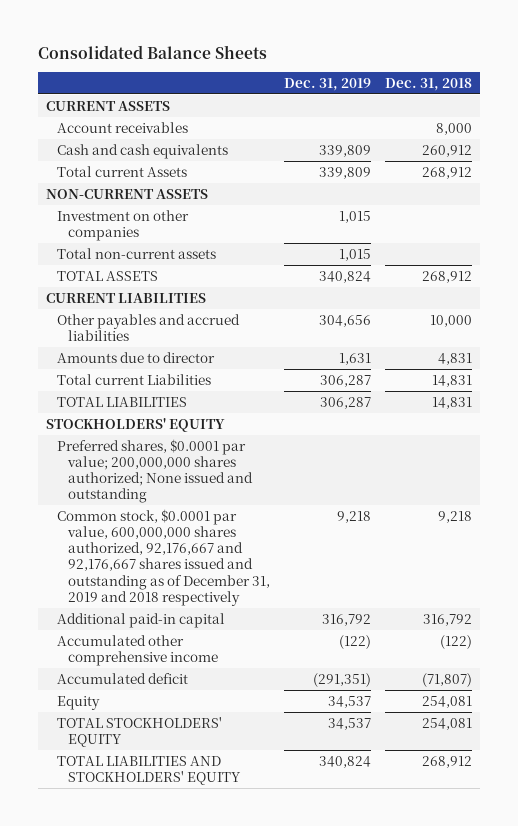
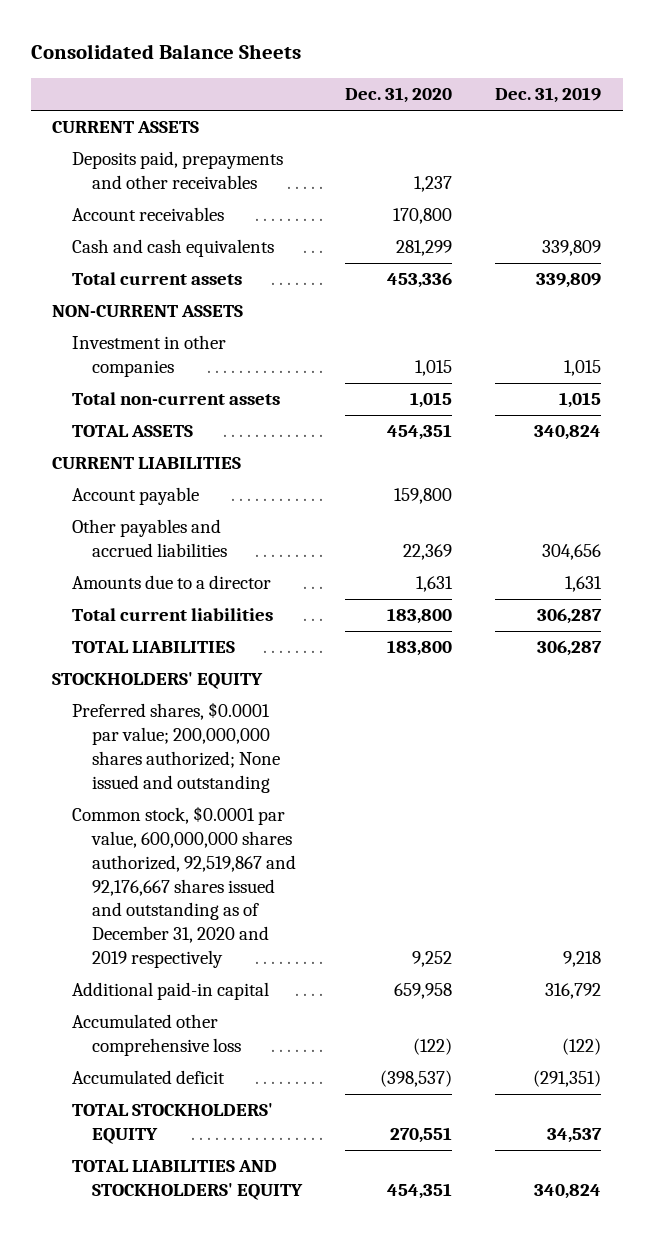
- | Dec. 31, 2019 | Dec. 31, 2018
+ | Dec. 31, 2020 | Dec. 31, 2019
+ Deposits paid, prepayments and other receivables | 1,237 |
- Total current Assets | 339,809 | 268,912
+ Total current assets | 453,336 | 339,809
- Investment on other companies | 1,015 |
+ Investment in other companies | 1,015 | 1,015
+ Account payable | 159,800 |
- Amounts due to director | 1,631 | 4,831
- Total current Liabilities | 306,287 | 14,831
+ Amounts due to a director | 1,631 | 1,631
+ Total current liabilities | 183,800 | 306,287
- Common stock, $0.0001 par value, 600,000,000 shares authorized, 92,176,667 and 92,176,667 shares issued and outstanding as of December 31, 2019 and 2018 respectively | 9,218 | 9,218
+ Common stock, $0.0001 par value, 600,000,000 shares authorized, 92,519,867 and 92,176,667 shares issued and outstanding as of December 31, 2020 and 2019 respectively | 9,252 | 9,218
- Accumulated other comprehensive income | (122) | (122)
+ Accumulated other comprehensive loss | (122) | (122)
- Equity | 34,537 | 254,081

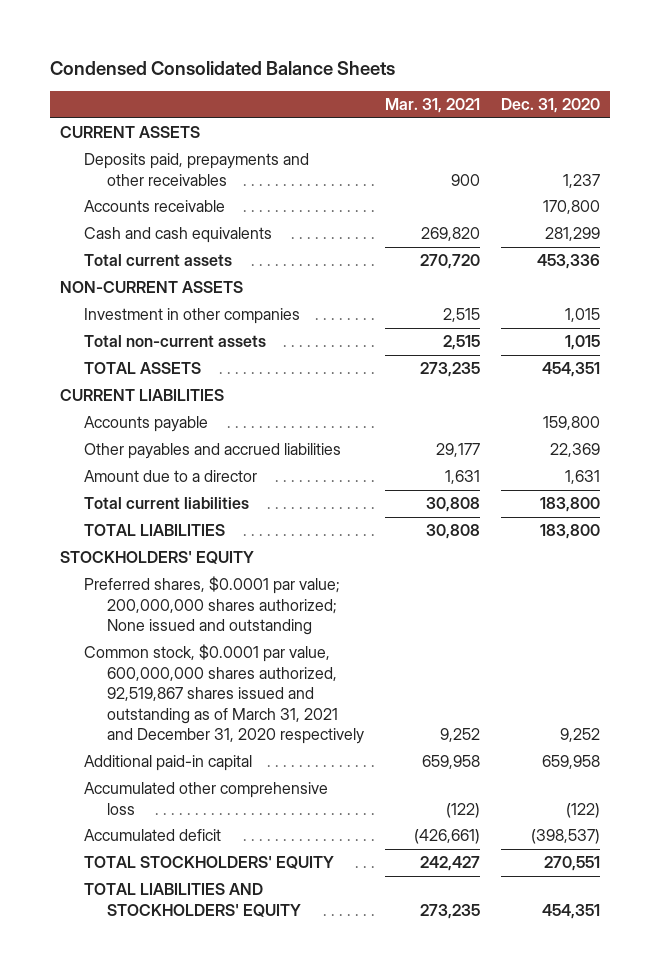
- Consolidated Balance Sheets
+ Condensed Consolidated Balance Sheets
- | Dec. 31, 2020 | Dec. 31, 2019
+ | Mar. 31, 2021 | Dec. 31, 2020
- Account receivables | 170,800 |
+ Accounts receivable | | 170,800
- Account payable | 159,800 |
+ Accounts payable | | 159,800
- Amounts due to a director | 1,631 | 1,631
+ Amount due to a director | 1,631 | 1,631
- Common stock, $0.0001 par value, 600,000,000 shares authorized, 92,519,867 and 92,176,667 shares issued and outstanding as of December 31, 2020 and 2019 respectively | 9,252 | 9,218
+ Common stock, $0.0001 par value, 600,000,000 shares authorized, 92,519,867 shares issued and outstanding as of March 31, 2021 and December 31, 2020 respectively | 9,252 | 9,252

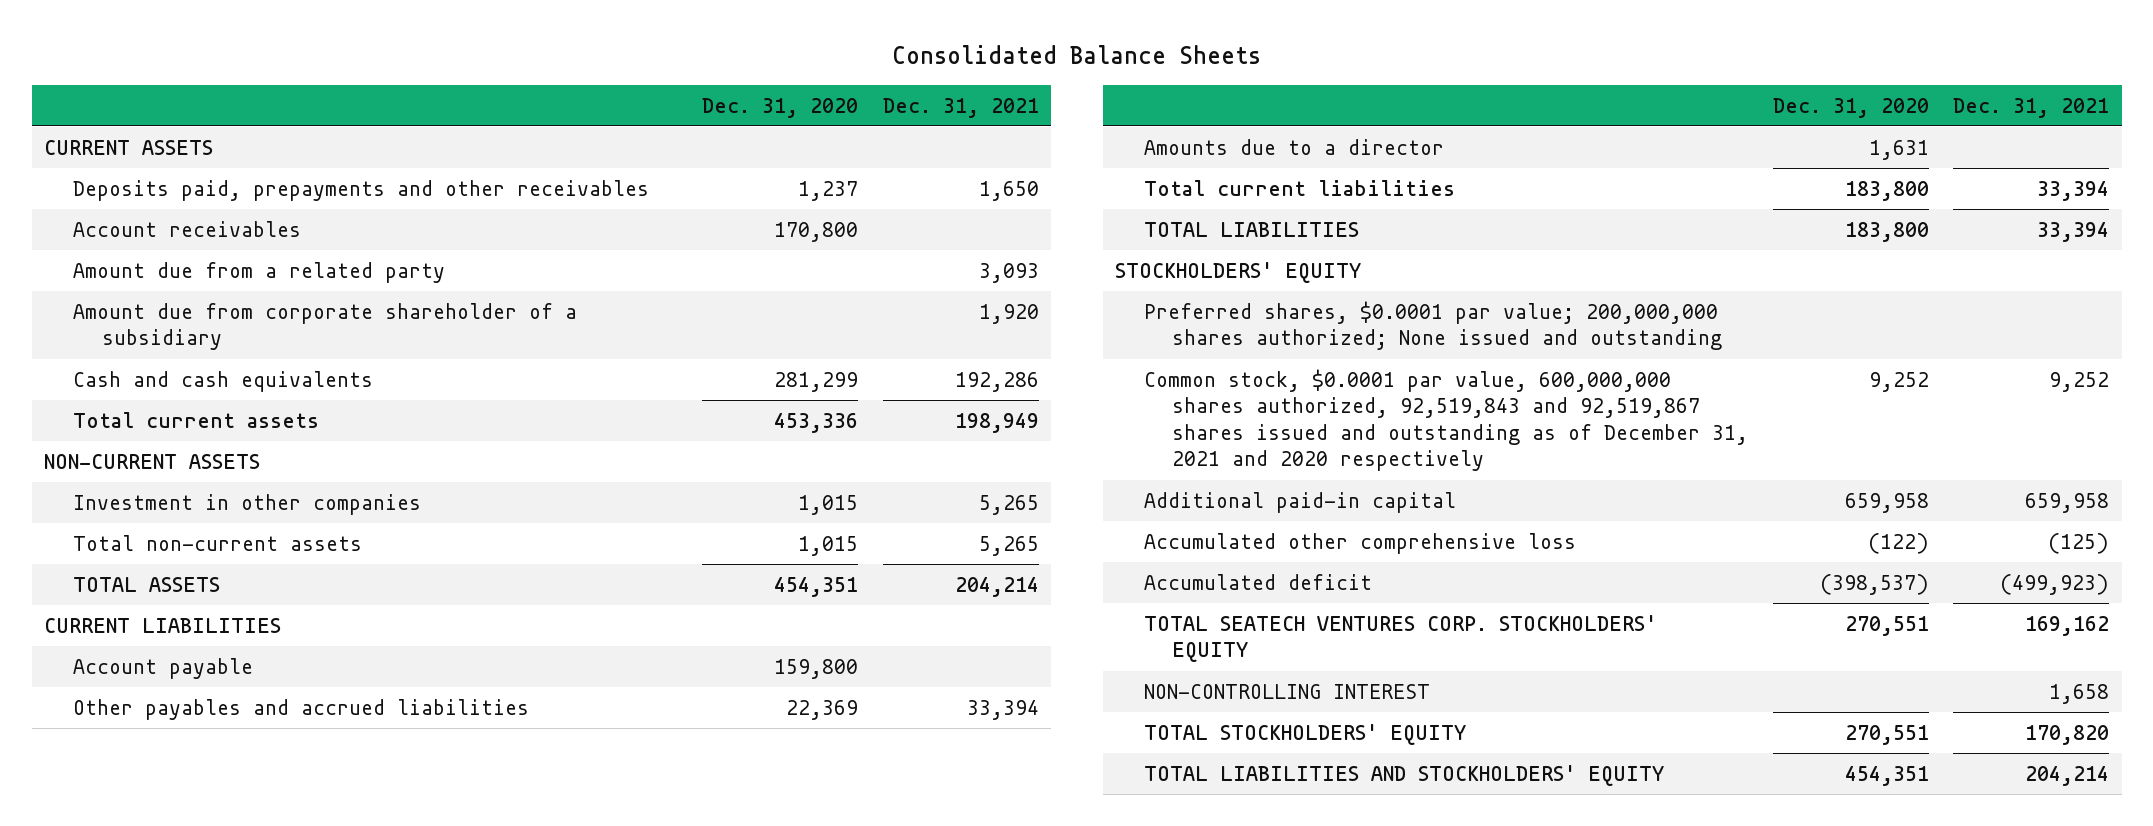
- Condensed Consolidated Balance Sheets
+ Consolidated Balance Sheets
- | Mar. 31, 2021 | Dec. 31, 2020
+ | Dec. 31, 2020 | Dec. 31, 2021
- Accounts receivable | | 170,800
+ Account receivables | 170,800 |
+ Amount due from a related party | | 3,093
+ Amount due from corporate shareholder of a subsidiary | | 1,920
- Accounts payable | | 159,800
+ Account payable | 159,800 |
- Amount due to a director | 1,631 | 1,631
+ Amounts due to a director | 1,631 |
- Common stock, $0.0001 par value, 600,000,000 shares authorized, 92,519,867 shares issued and outstanding as of March 31, 2021 and December 31, 2020 respectively | 9,252 | 9,252
+ Common stock, $0.0001 par value, 600,000,000 shares authorized, 92,519,843 and 92,519,867 shares issued and outstanding as of December 31, 2021 and 2020 respectively | 9,252 | 9,252
+ TOTAL SEATECH VENTURES CORP. STOCKHOLDERS' EQUITY | 270,551 | 169,162
+ NON-CONTROLLING INTEREST | | 1,658

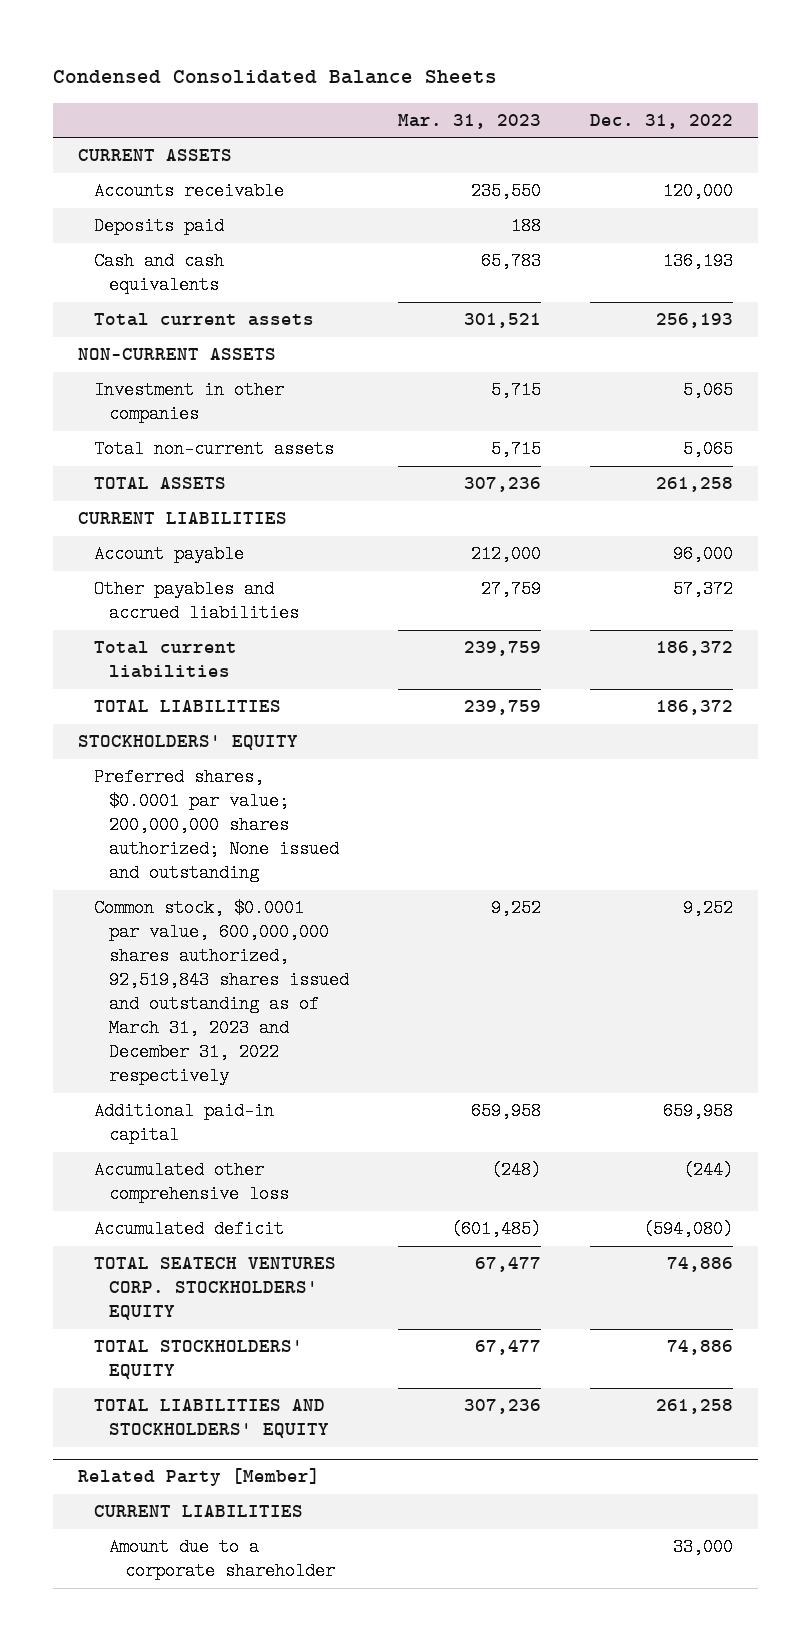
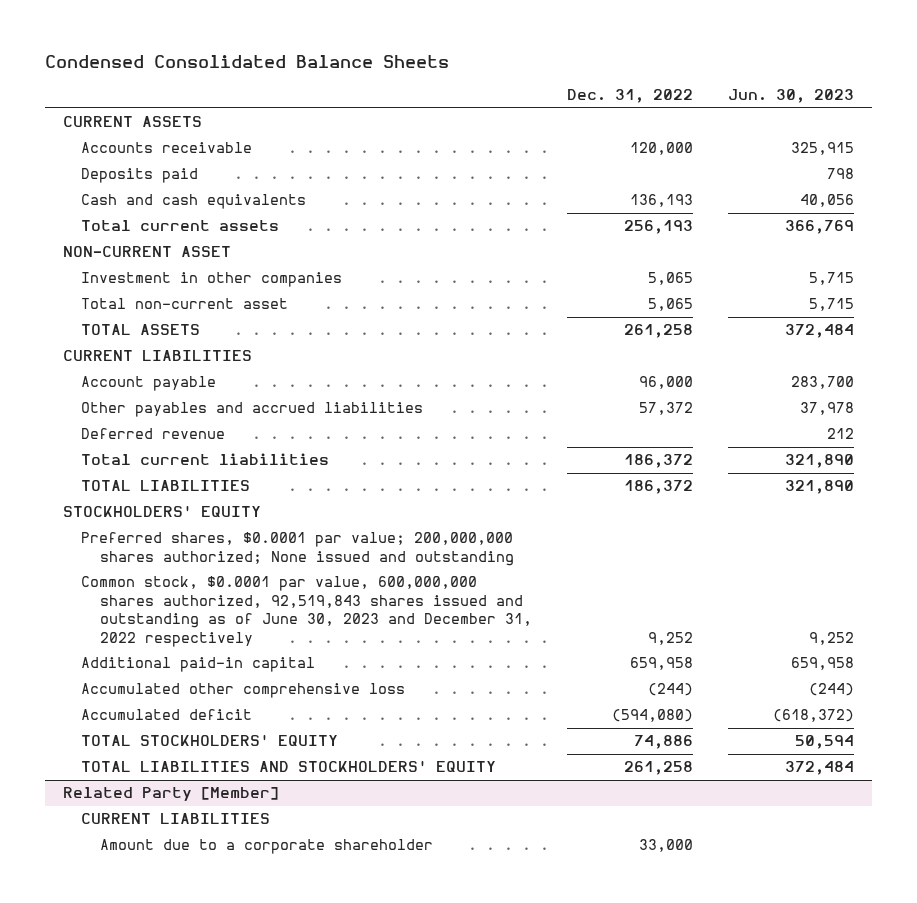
- | Mar. 31, 2023 | Dec. 31, 2022
+ | Dec. 31, 2022 | Jun. 30, 2023
- NON-CURRENT ASSETS
+ NON-CURRENT ASSET
- Total non-current assets | 5,715 | 5,065
+ Total non-current asset | 5,065 | 5,715
+ Deferred revenue | | 212
- Common stock, $0.0001 par value, 600,000,000 shares authorized, 92,519,843 shares issued and outstanding as of March 31, 2023 and December 31, 2022 respectively | 9,252 | 9,252
+ Common stock, $0.0001 par value, 600,000,000 shares authorized, 92,519,843 shares issued and outstanding as of June 30, 2023 and December 31, 2022 respectively | 9,252 | 9,252
- TOTAL SEATECH VENTURES CORP. STOCKHOLDERS' EQUITY | 67,477 | 74,886

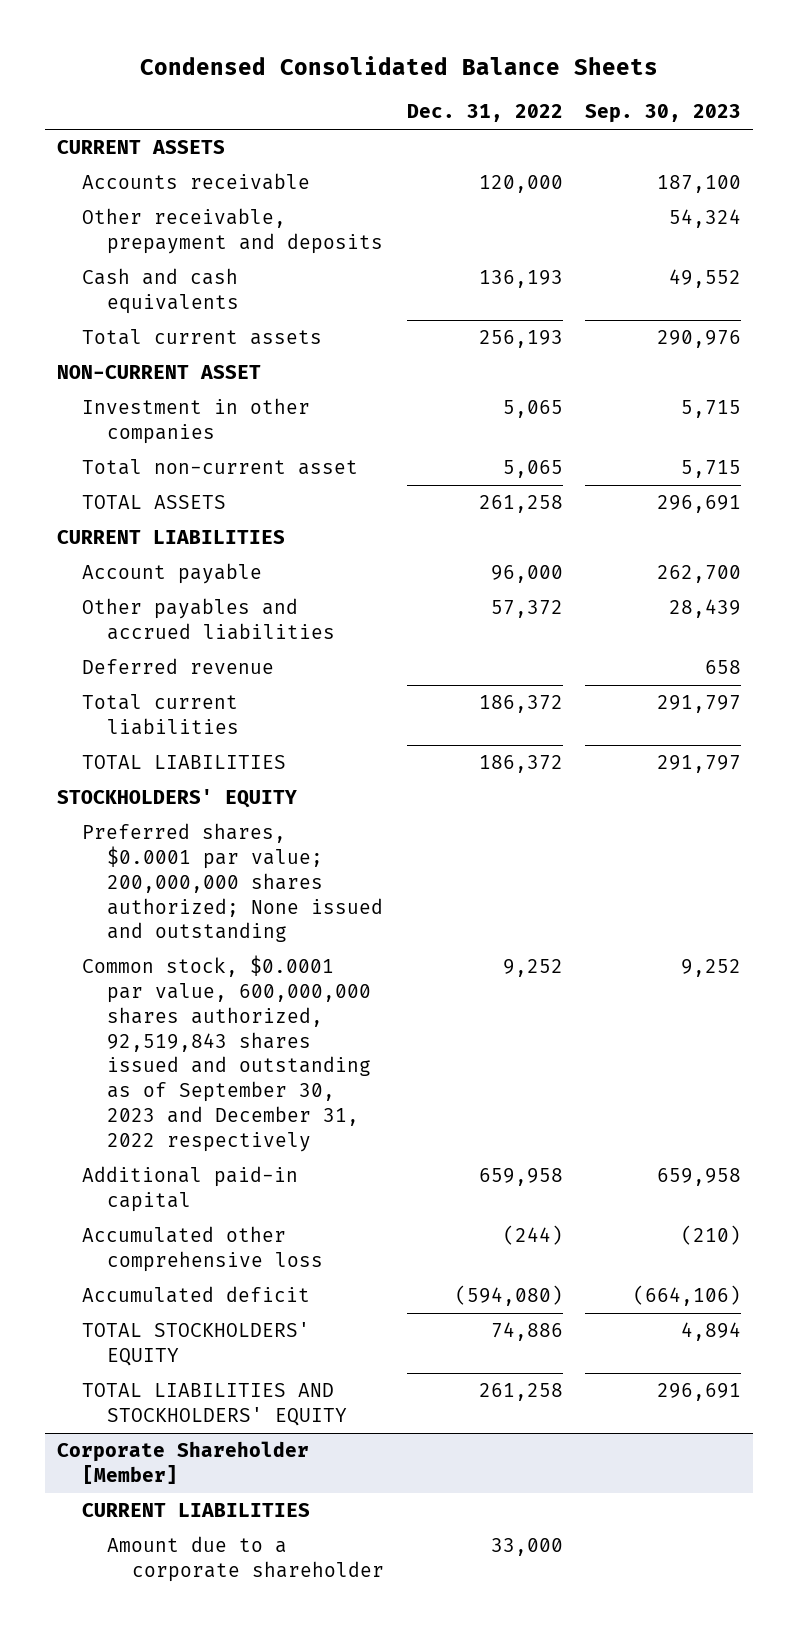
- | Dec. 31, 2022 | Jun. 30, 2023
+ | Dec. 31, 2022 | Sep. 30, 2023
- Deposits paid | | 798
+ Other receivable, prepayment and deposits | | 54,324
- Common stock, $0.0001 par value, 600,000,000 shares authorized, 92,519,843 shares issued and outstanding as of June 30, 2023 and December 31, 2022 respectively | 9,252 | 9,252
+ Common stock, $0.0001 par value, 600,000,000 shares authorized, 92,519,843 shares issued and outstanding as of September 30, 2023 and December 31, 2022 respectively | 9,252 | 9,252
- Related Party [Member]
+ Corporate Shareholder [Member]

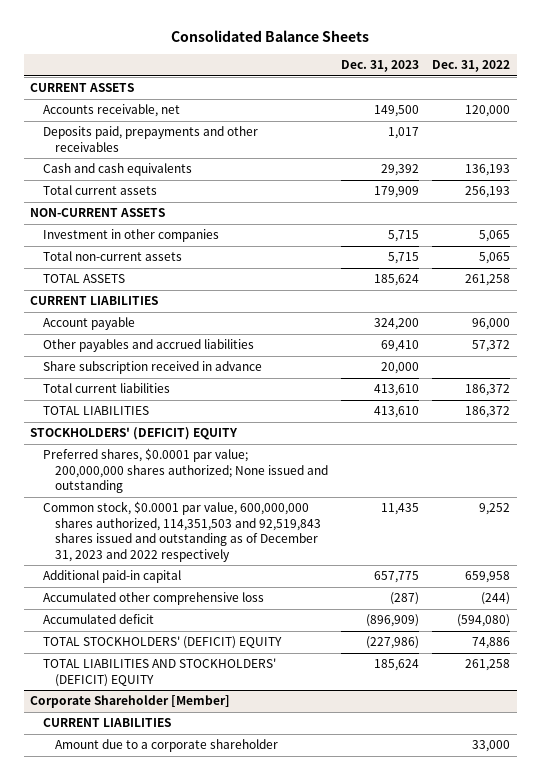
- Condensed Consolidated Balance Sheets
+ Consolidated Balance Sheets
- | Dec. 31, 2022 | Sep. 30, 2023
+ | Dec. 31, 2023 | Dec. 31, 2022
- Accounts receivable | 120,000 | 187,100
- Other receivable, prepayment and deposits | | 54,324
+ Accounts receivable, net | 149,500 | 120,000
+ Deposits paid, prepayments and other receivables | 1,017 |
- NON-CURRENT ASSET
+ NON-CURRENT ASSETS
- Total non-current asset | 5,065 | 5,715
+ Total non-current assets | 5,715 | 5,065
- Deferred revenue | | 658
+ Share subscription received in advance | 20,000 |
- STOCKHOLDERS' EQUITY
+ STOCKHOLDERS' (DEFICIT) EQUITY
- Common stock, $0.0001 par value, 600,000,000 shares authorized, 92,519,843 shares issued and outstanding as of September 30, 2023 and December 31, 2022 respectively | 9,252 | 9,252
+ Common stock, $0.0001 par value, 600,000,000 shares authorized, 114,351,503 and 92,519,843 shares issued and outstanding as of December 31, 2023 and 2022 respectively | 11,435 | 9,252
- TOTAL STOCKHOLDERS' EQUITY | 74,886 | 4,894
- TOTAL LIABILITIES AND STOCKHOLDERS' EQUITY | 261,258 | 296,691
+ TOTAL STOCKHOLDERS' (DEFICIT) EQUITY | (227,986) | 74,886
+ TOTAL LIABILITIES AND STOCKHOLDERS' (DEFICIT) EQUITY | 185,624 | 261,258

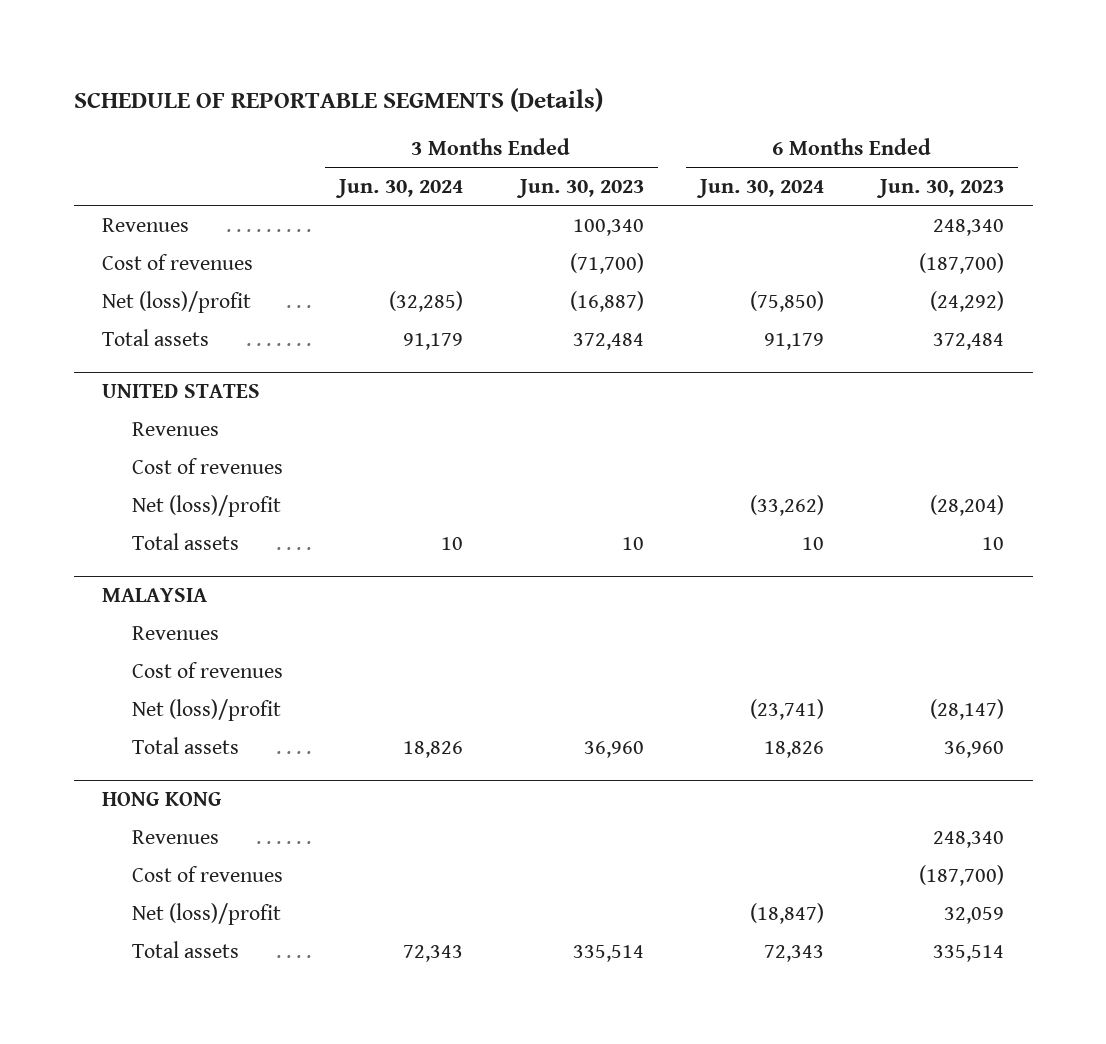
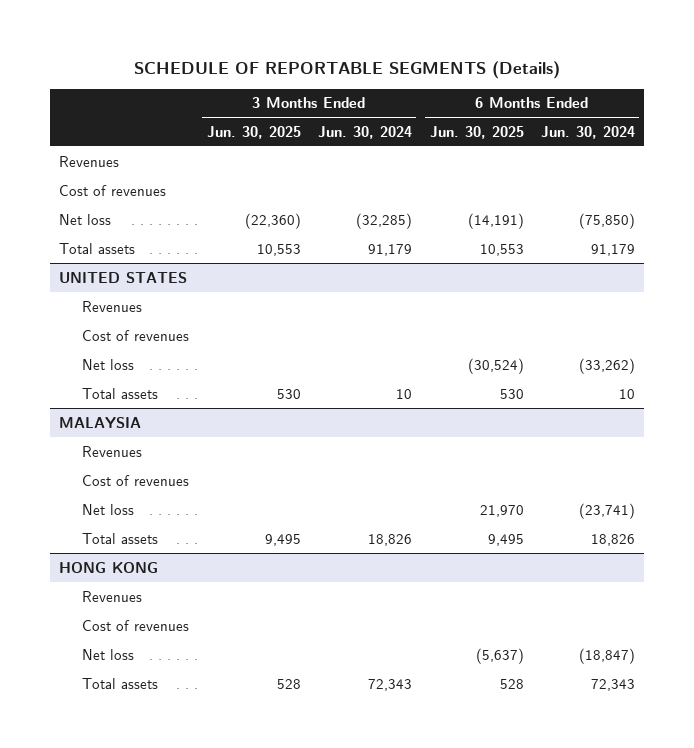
- | 3 Months Ended Jun. 30, 2024 | 3 Months Ended Jun. 30, 2023 | 6 Months Ended Jun. 30, 2024 | 6 Months Ended Jun. 30, 2023
+ | 3 Months Ended Jun. 30, 2025 | 3 Months Ended Jun. 30, 2024 | 6 Months Ended Jun. 30, 2025 | 6 Months Ended Jun. 30, 2024
- Net (loss)/profit | (32,285) | (16,887) | (75,850) | (24,292)
+ Net loss | (22,360) | (32,285) | (14,191) | (75,850)
@ UNITED STATES
- Net (loss)/profit | | | (33,262) | (28,204)
+ Net loss | | | (30,524) | (33,262)
@ MALAYSIA
- Net (loss)/profit | | | (23,741) | (28,147)
+ Net loss | | | 21,970 | (23,741)
@ HONG KONG
- Net (loss)/profit | | | (18,847) | 32,059
+ Net loss | | | (5,637) | (18,847)

